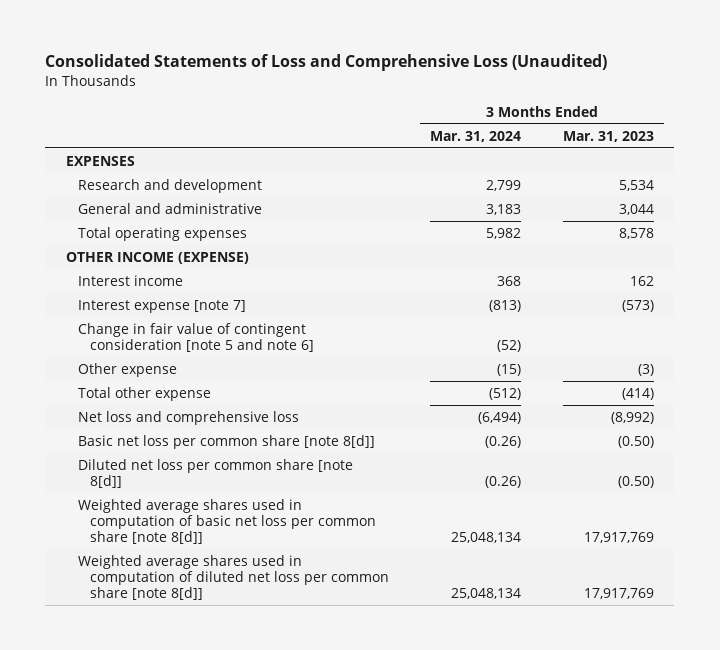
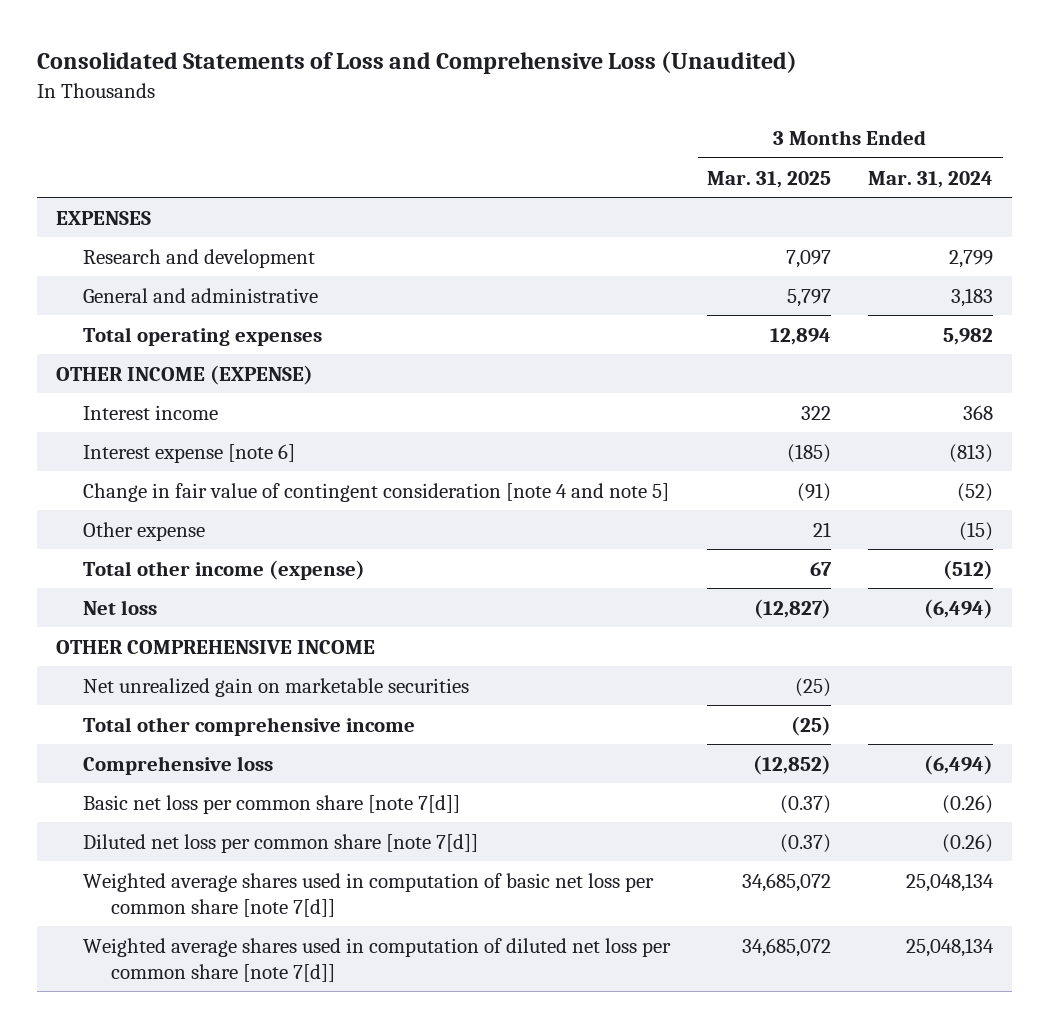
- | 3 Months Ended Mar. 31, 2024 | 3 Months Ended Mar. 31, 2023
+ | 3 Months Ended Mar. 31, 2025 | 3 Months Ended Mar. 31, 2024
- Interest expense [note 7] | (813) | (573)
- Change in fair value of contingent consideration [note 5 and note 6] | (52) |
+ Interest expense [note 6] | (185) | (813)
+ Change in fair value of contingent consideration [note 4 and note 5] | (91) | (52)
- Total other expense | (512) | (414)
- Net loss and comprehensive loss | (6,494) | (8,992)
- Basic net loss per common share [note 8[d]] | (0.26) | (0.50)
- Diluted net loss per common share [note 8[d]] | (0.26) | (0.50)
- Weighted average shares used in computation of basic net loss per common share [note 8[d]] | 25,048,134 | 17,917,769
- Weighted average shares used in computation of diluted net loss per common share [note 8[d]] | 25,048,134 | 17,917,769
+ Total other income (expense) | 67 | (512)
+ Net loss | (12,827) | (6,494)
+ OTHER COMPREHENSIVE INCOME
+ Net unrealized gain on marketable securities | (25) |
+ Total other comprehensive income | (25) |
+ Comprehensive loss | (12,852) | (6,494)
+ Basic net loss per common share [note 7[d]] | (0.37) | (0.26)
+ Diluted net loss per common share [note 7[d]] | (0.37) | (0.26)
+ Weighted average shares used in computation of basic net loss per common share [note 7[d]] | 34,685,072 | 25,048,134
+ Weighted average shares used in computation of diluted net loss per common share [note 7[d]] | 34,685,072 | 25,048,134

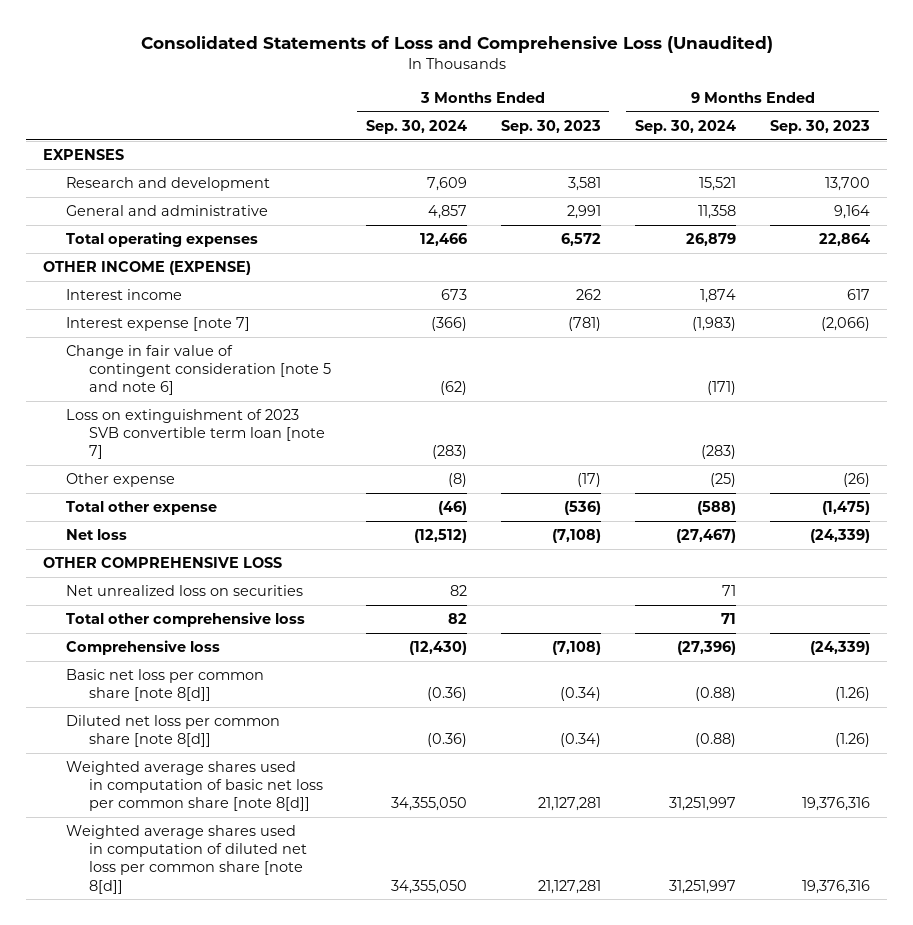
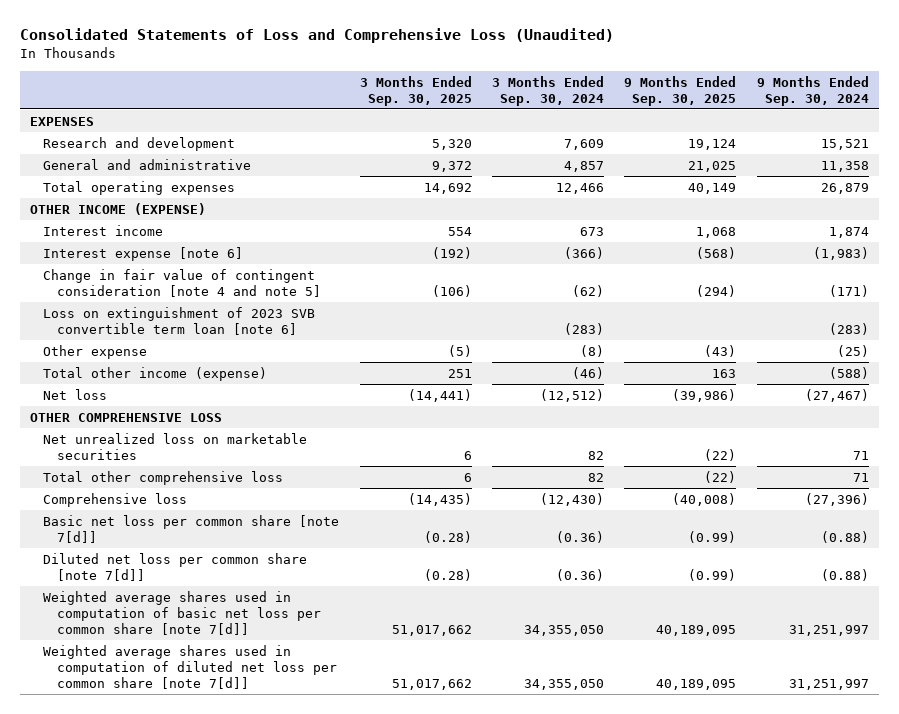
- | 3 Months Ended Sep. 30, 2024 | 3 Months Ended Sep. 30, 2023 | 9 Months Ended Sep. 30, 2024 | 9 Months Ended Sep. 30, 2023
+ | 3 Months Ended Sep. 30, 2025 | 3 Months Ended Sep. 30, 2024 | 9 Months Ended Sep. 30, 2025 | 9 Months Ended Sep. 30, 2024
- Interest expense [note 7] | (366) | (781) | (1,983) | (2,066)
- Change in fair value of contingent consideration [note 5 and note 6] | (62) | | (171) |
- Loss on extinguishment of 2023 SVB convertible term loan [note 7] | (283) | | (283) |
+ Interest expense [note 6] | (192) | (366) | (568) | (1,983)
+ Change in fair value of contingent consideration [note 4 and note 5] | (106) | (62) | (294) | (171)
+ Loss on extinguishment of 2023 SVB convertible term loan [note 6] | | (283) | | (283)
- Total other expense | (46) | (536) | (588) | (1,475)
+ Total other income (expense) | 251 | (46) | 163 | (588)
- Net unrealized loss on securities | 82 | | 71 |
+ Net unrealized loss on marketable securities | 6 | 82 | (22) | 71
- Basic net loss per common share [note 8[d]] | (0.36) | (0.34) | (0.88) | (1.26)
- Diluted net loss per common share [note 8[d]] | (0.36) | (0.34) | (0.88) | (1.26)
- Weighted average shares used in computation of basic net loss per common share [note 8[d]] | 34,355,050 | 21,127,281 | 31,251,997 | 19,376,316
- Weighted average shares used in computation of diluted net loss per common share [note 8[d]] | 34,355,050 | 21,127,281 | 31,251,997 | 19,376,316
+ Basic net loss per common share [note 7[d]] | (0.28) | (0.36) | (0.99) | (0.88)
+ Diluted net loss per common share [note 7[d]] | (0.28) | (0.36) | (0.99) | (0.88)
+ Weighted average shares used in computation of basic net loss per common share [note 7[d]] | 51,017,662 | 34,355,050 | 40,189,095 | 31,251,997
+ Weighted average shares used in computation of diluted net loss per common share [note 7[d]] | 51,017,662 | 34,355,050 | 40,189,095 | 31,251,997

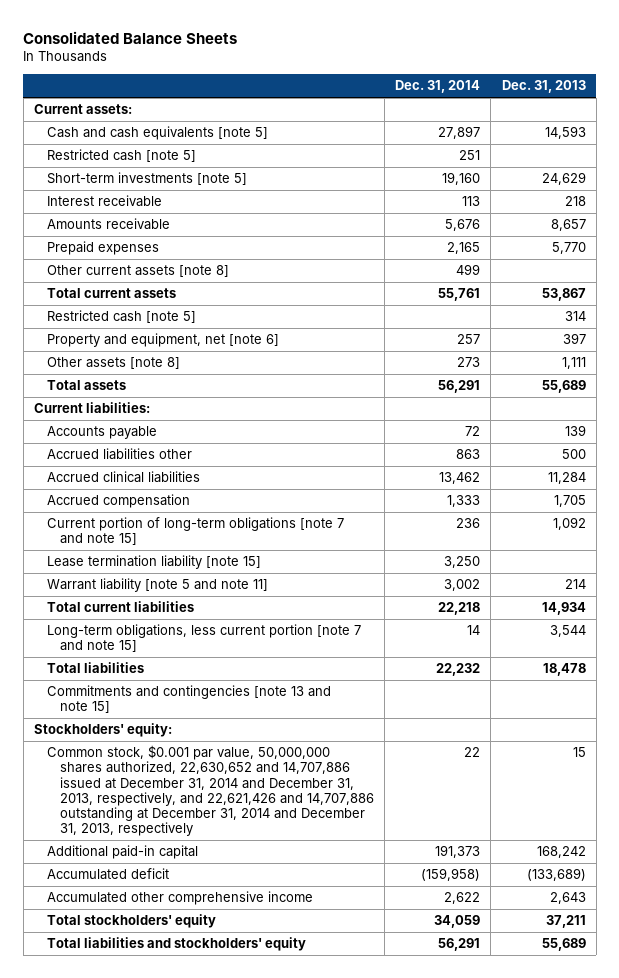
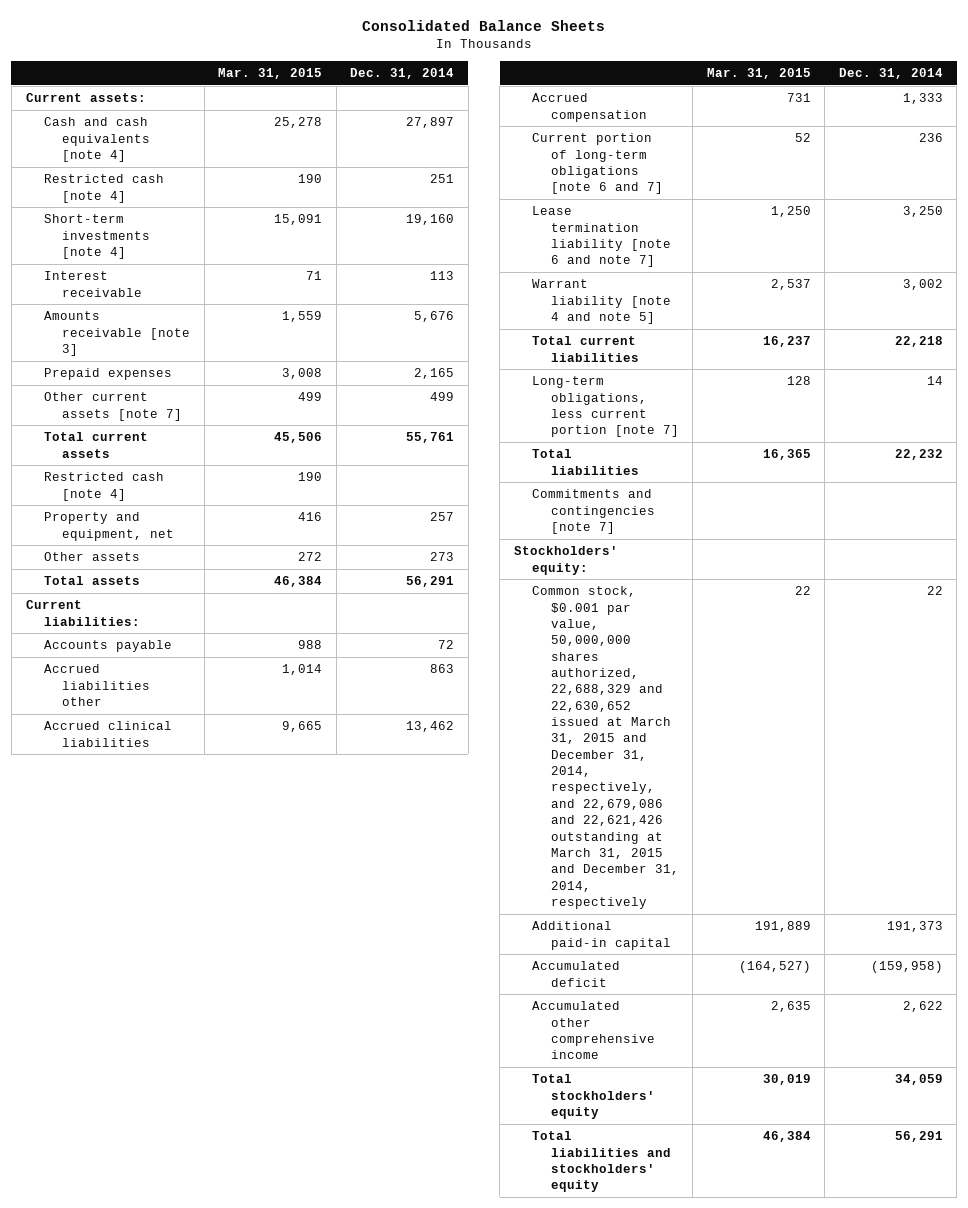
- | Dec. 31, 2014 | Dec. 31, 2013
+ | Mar. 31, 2015 | Dec. 31, 2014
- Cash and cash equivalents [note 5] | 27,897 | 14,593
- Restricted cash [note 5] | 251 |
- Short-term investments [note 5] | 19,160 | 24,629
+ Cash and cash equivalents [note 4] | 25,278 | 27,897
+ Restricted cash [note 4] | 190 | 251
+ Short-term investments [note 4] | 15,091 | 19,160
- Amounts receivable | 5,676 | 8,657
+ Amounts receivable [note 3] | 1,559 | 5,676
- Other current assets [note 8] | 499 |
+ Other current assets [note 7] | 499 | 499
- Restricted cash [note 5] | | 314
- Property and equipment, net [note 6] | 257 | 397
- Other assets [note 8] | 273 | 1,111
+ Restricted cash [note 4] | 190 |
+ Property and equipment, net | 416 | 257
+ Other assets | 272 | 273
- Current portion of long-term obligations [note 7 and note 15] | 236 | 1,092
- Lease termination liability [note 15] | 3,250 |
- Warrant liability [note 5 and note 11] | 3,002 | 214
+ Current portion of long-term obligations [note 6 and 7] | 52 | 236
+ Lease termination liability [note 6 and note 7] | 1,250 | 3,250
+ Warrant liability [note 4 and note 5] | 2,537 | 3,002
- Long-term obligations, less current portion [note 7 and note 15] | 14 | 3,544
+ Long-term obligations, less current portion [note 7] | 128 | 14
- Commitments and contingencies [note 13 and note 15]
+ Commitments and contingencies [note 7]
- Common stock, $0.001 par value, 50,000,000 shares authorized, 22,630,652 and 14,707,886 issued at December 31, 2014 and December 31, 2013, respectively, and 22,621,426 and 14,707,886 outstanding at December 31, 2014 and December 31, 2013, respectively | 22 | 15
+ Common stock, $0.001 par value, 50,000,000 shares authorized, 22,688,329 and 22,630,652 issued at March 31, 2015 and December 31, 2014, respectively, and 22,679,086 and 22,621,426 outstanding at March 31, 2015 and December 31, 2014, respectively | 22 | 22

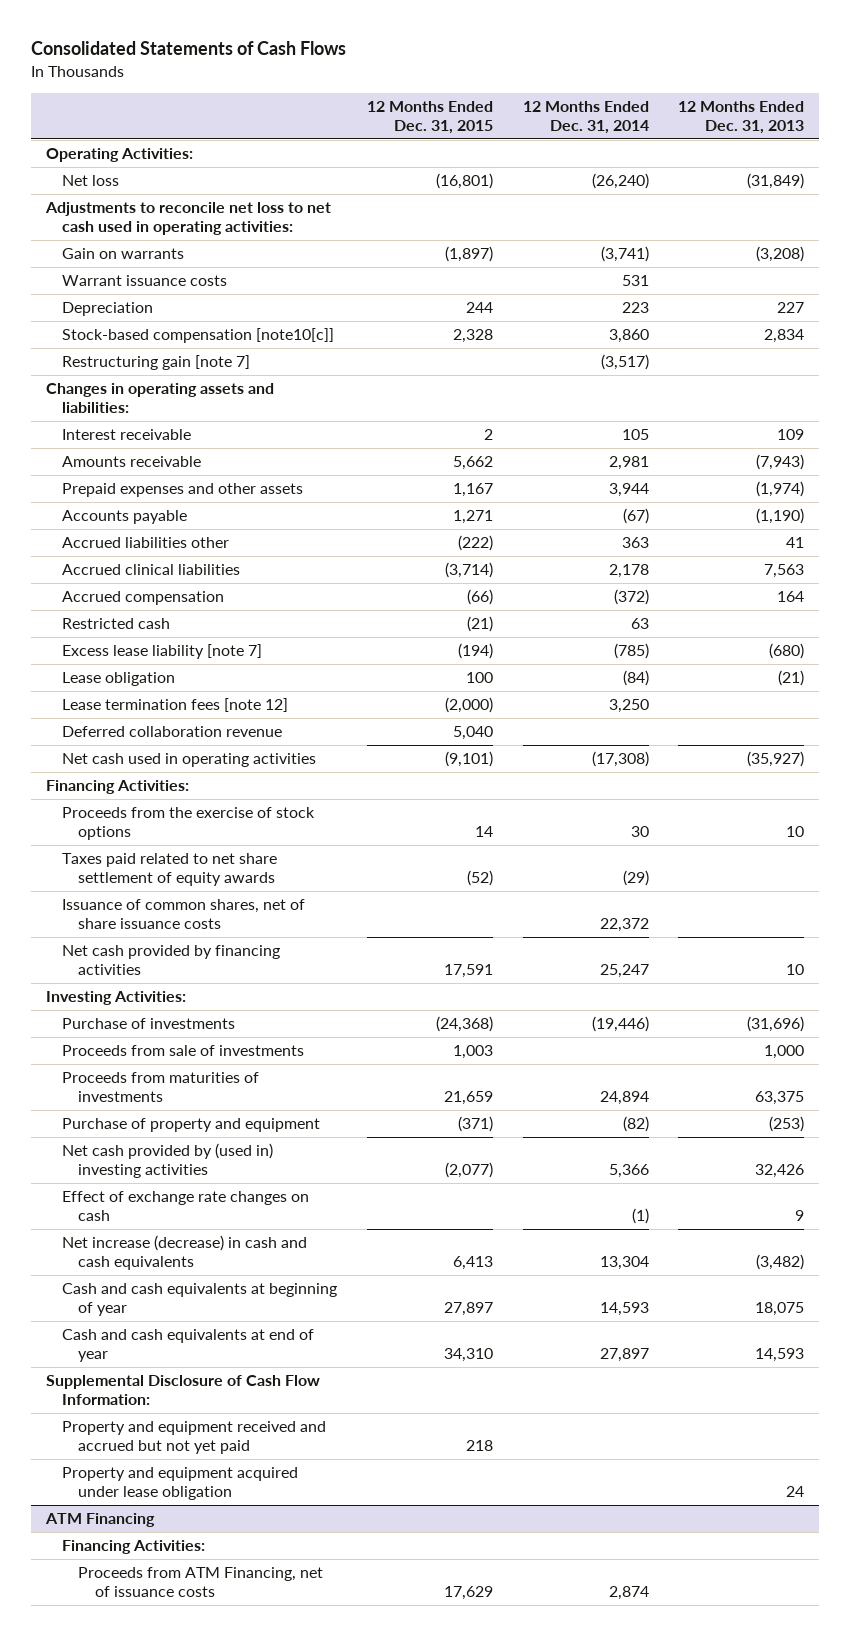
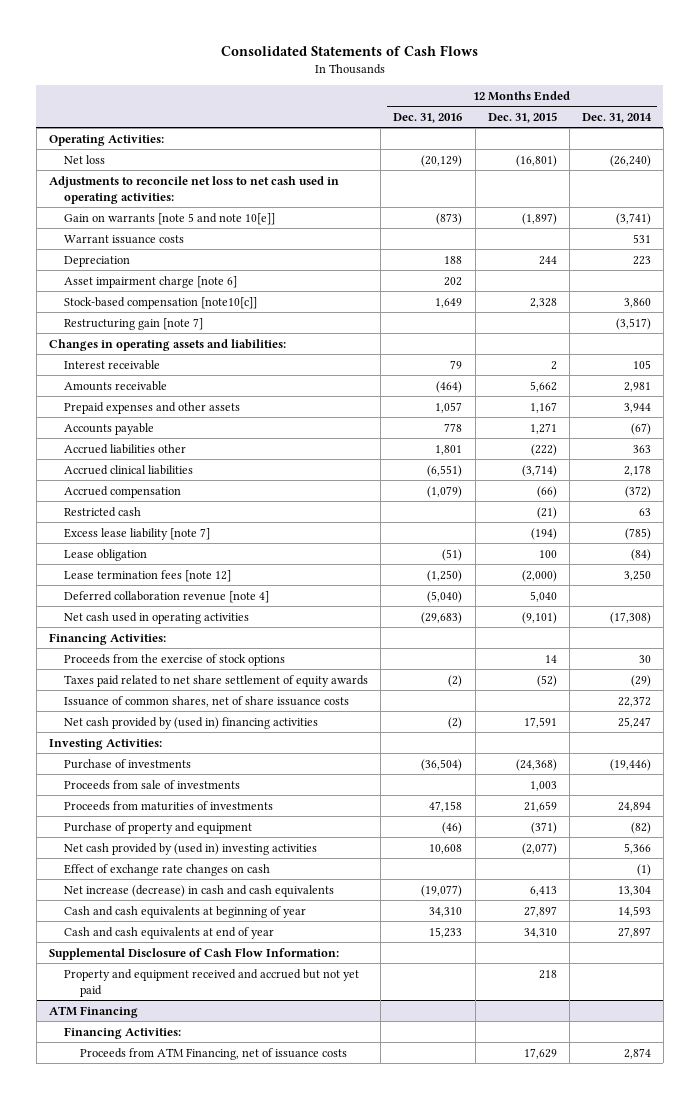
- | 12 Months Ended Dec. 31, 2015 | 12 Months Ended Dec. 31, 2014 | 12 Months Ended Dec. 31, 2013
+ | 12 Months Ended Dec. 31, 2016 | 12 Months Ended Dec. 31, 2015 | 12 Months Ended Dec. 31, 2014
- Gain on warrants | (1,897) | (3,741) | (3,208)
+ Gain on warrants [note 5 and note 10[e]] | (873) | (1,897) | (3,741)
+ Asset impairment charge [note 6] | 202 | |
- Deferred collaboration revenue | 5,040 | |
+ Deferred collaboration revenue [note 4] | (5,040) | 5,040 |
- Net cash provided by financing activities | 17,591 | 25,247 | 10
+ Net cash provided by (used in) financing activities | (2) | 17,591 | 25,247
- Property and equipment acquired under lease obligation | | | 24

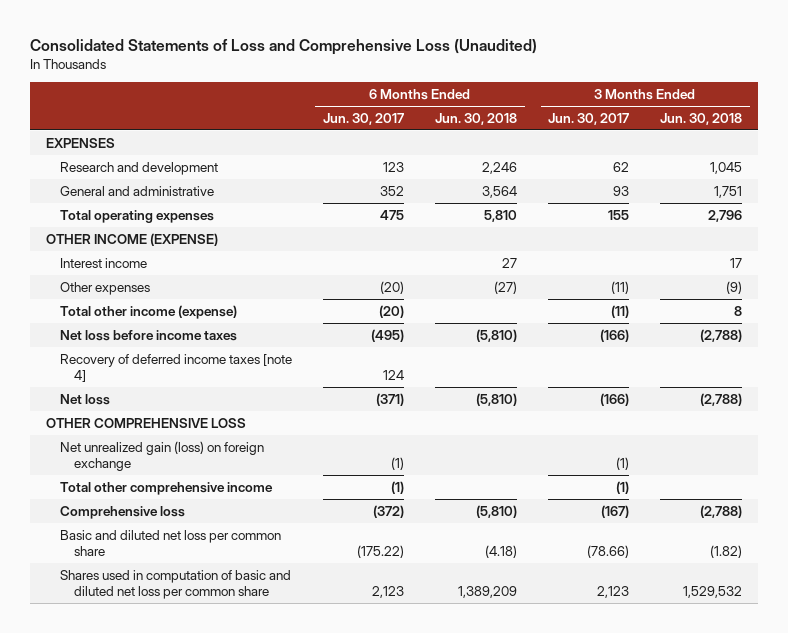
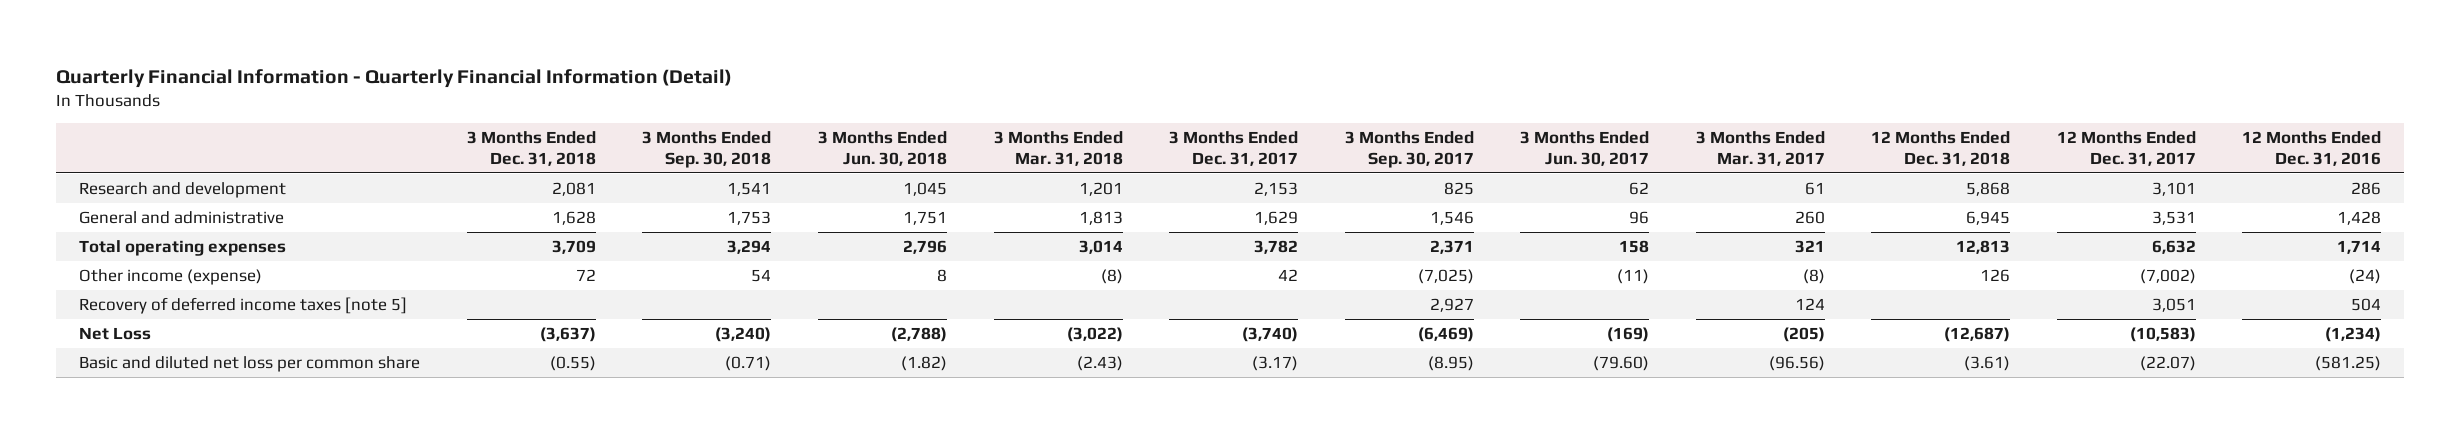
- Consolidated Statements of Loss and Comprehensive Loss (Unaudited)
+ Quarterly Financial Information - Quarterly Financial Information (Detail)
- | 6 Months Ended Jun. 30, 2017 | 6 Months Ended Jun. 30, 2018 | 3 Months Ended Jun. 30, 2017 | 3 Months Ended Jun. 30, 2018
+ | 3 Months Ended Dec. 31, 2018 | 3 Months Ended Sep. 30, 2018 | 3 Months Ended Jun. 30, 2018 | 3 Months Ended Mar. 31, 2018 | 3 Months Ended Dec. 31, 2017 | 3 Months Ended Sep. 30, 2017 | 3 Months Ended Jun. 30, 2017 | 3 Months Ended Mar. 31, 2017 | 12 Months Ended Dec. 31, 2018 | 12 Months Ended Dec. 31, 2017 | 12 Months Ended Dec. 31, 2016
- EXPENSES
- General and administrative | 352 | 3,564 | 93 | 1,751
- Total operating expenses | 475 | 5,810 | 155 | 2,796
- OTHER INCOME (EXPENSE)
- Interest income | | 27 | | 17
- Other expenses | (20) | (27) | (11) | (9)
- Total other income (expense) | (20) | | (11) | 8
- Net loss before income taxes | (495) | (5,810) | (166) | (2,788)
- Recovery of deferred income taxes [note 4] | 124 | | |
- Net loss | (371) | (5,810) | (166) | (2,788)
- OTHER COMPREHENSIVE LOSS
- Net unrealized gain (loss) on foreign exchange | (1) | | (1) |
- Total other comprehensive income | (1) | | (1) |
- Comprehensive loss | (372) | (5,810) | (167) | (2,788)
- Basic and diluted net loss per common share | (175.22) | (4.18) | (78.66) | (1.82)
- Shares used in computation of basic and diluted net loss per common share | 2,123 | 1,389,209 | 2,123 | 1,529,532
+ General and administrative | 1,628 | 1,753 | 1,751 | 1,813 | 1,629 | 1,546 | 96 | 260 | 6,945 | 3,531 | 1,428
+ Total operating expenses | 3,709 | 3,294 | 2,796 | 3,014 | 3,782 | 2,371 | 158 | 321 | 12,813 | 6,632 | 1,714
+ Other income (expense) | 72 | 54 | 8 | (8) | 42 | (7,025) | (11) | (8) | 126 | (7,002) | (24)
+ Recovery of deferred income taxes [note 5] | | | | | | 2,927 | | 124 | | 3,051 | 504
+ Net Loss | (3,637) | (3,240) | (2,788) | (3,022) | (3,740) | (6,469) | (169) | (205) | (12,687) | (10,583) | (1,234)
+ Basic and diluted net loss per common share | (0.55) | (0.71) | (1.82) | (2.43) | (3.17) | (8.95) | (79.60) | (96.56) | (3.61) | (22.07) | (581.25)

